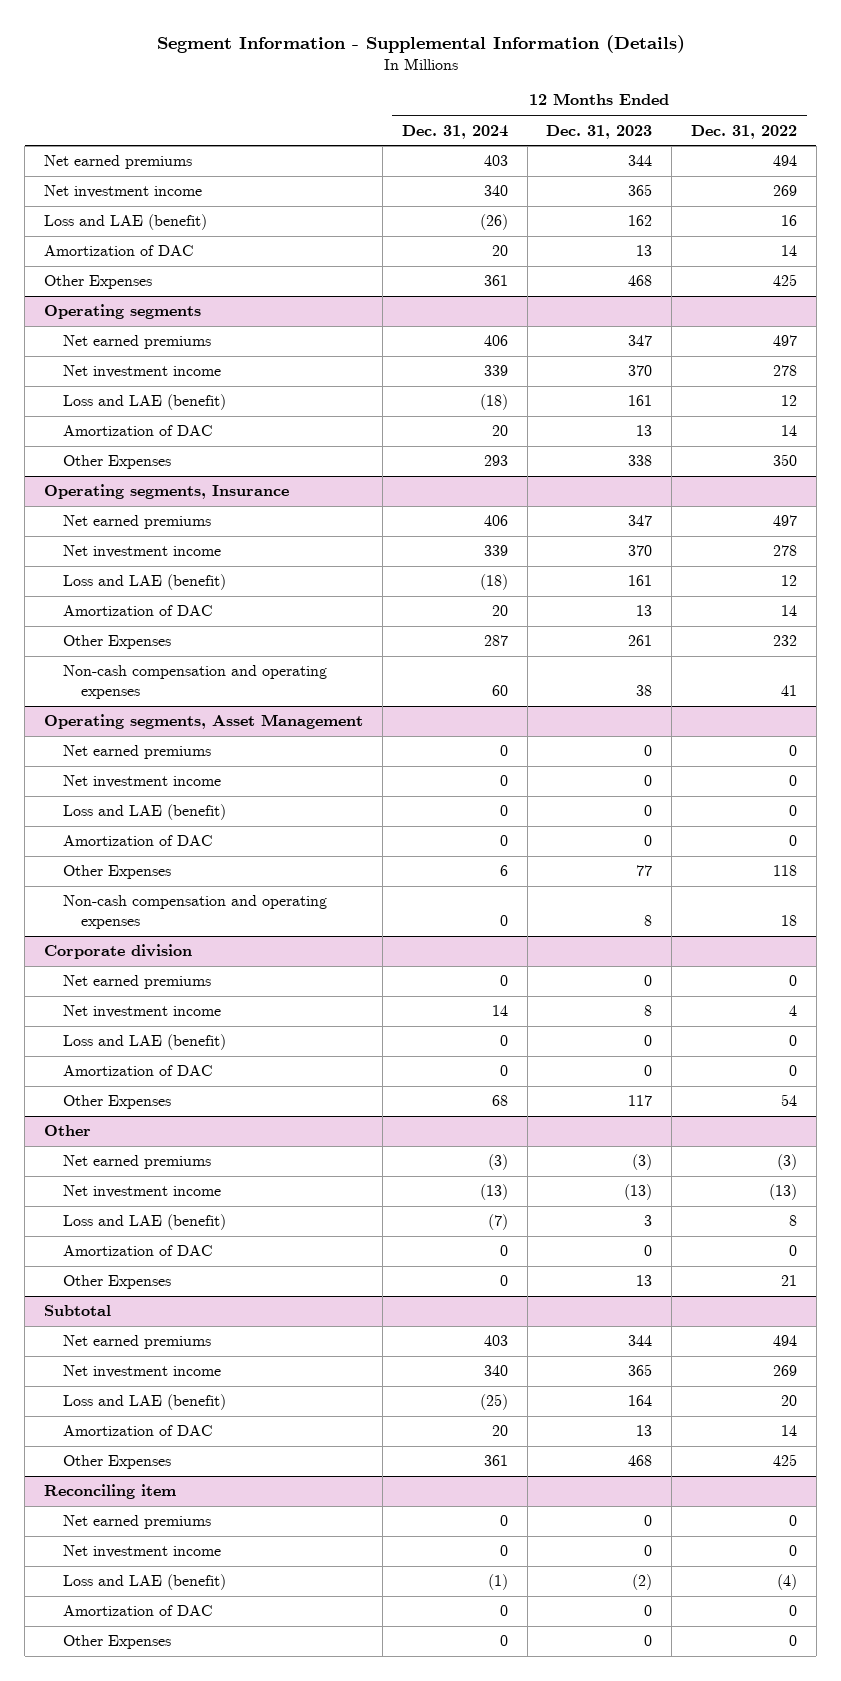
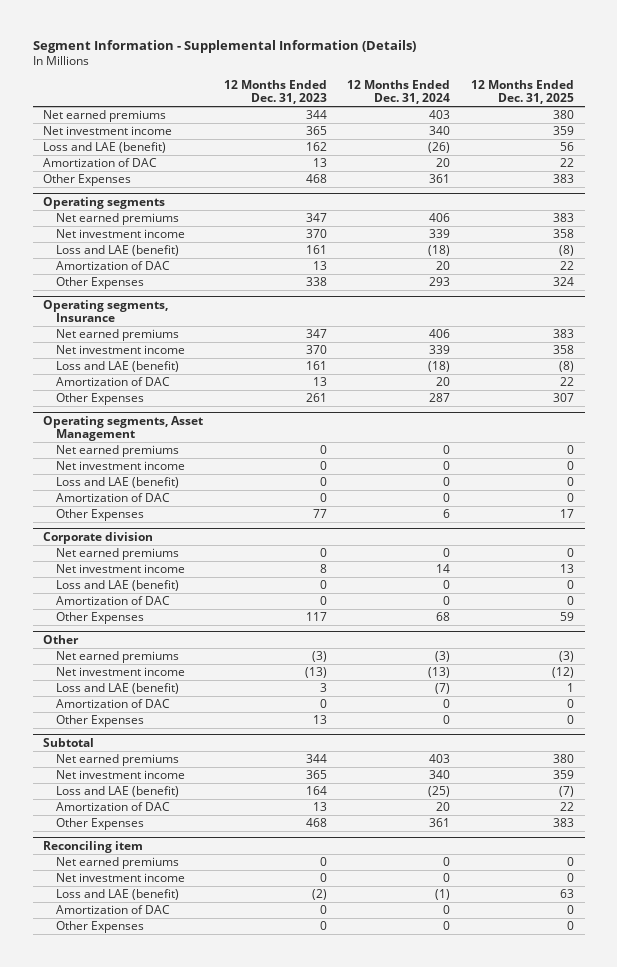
- | 12 Months Ended Dec. 31, 2024 | 12 Months Ended Dec. 31, 2023 | 12 Months Ended Dec. 31, 2022
+ | 12 Months Ended Dec. 31, 2023 | 12 Months Ended Dec. 31, 2024 | 12 Months Ended Dec. 31, 2025
@ Operating segments, Insurance
- Non-cash compensation and operating expenses | 60 | 38 | 41
@ Operating segments, Asset Management
- Non-cash compensation and operating expenses | 0 | 8 | 18

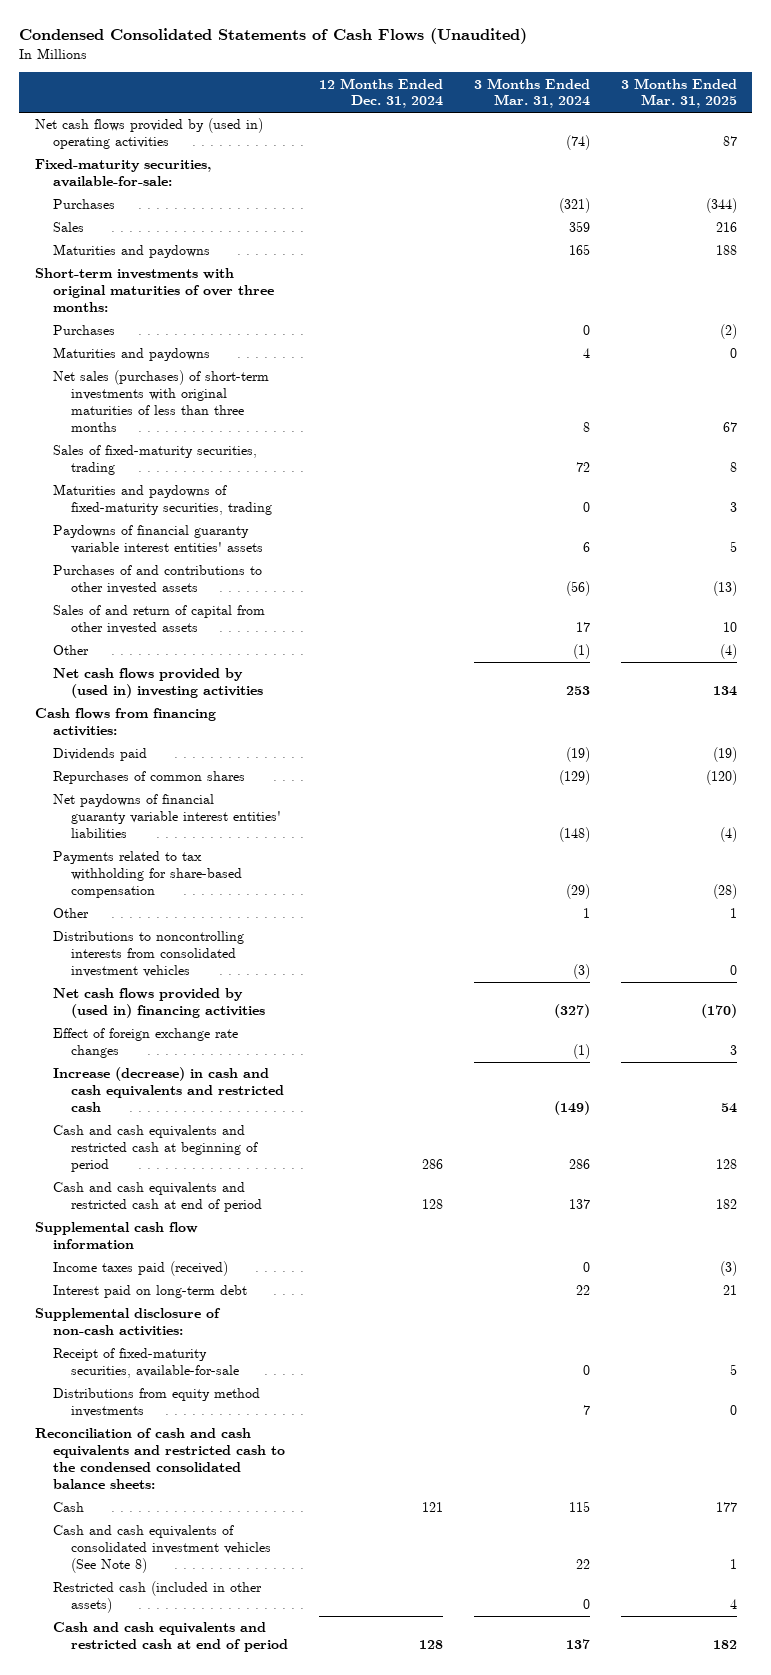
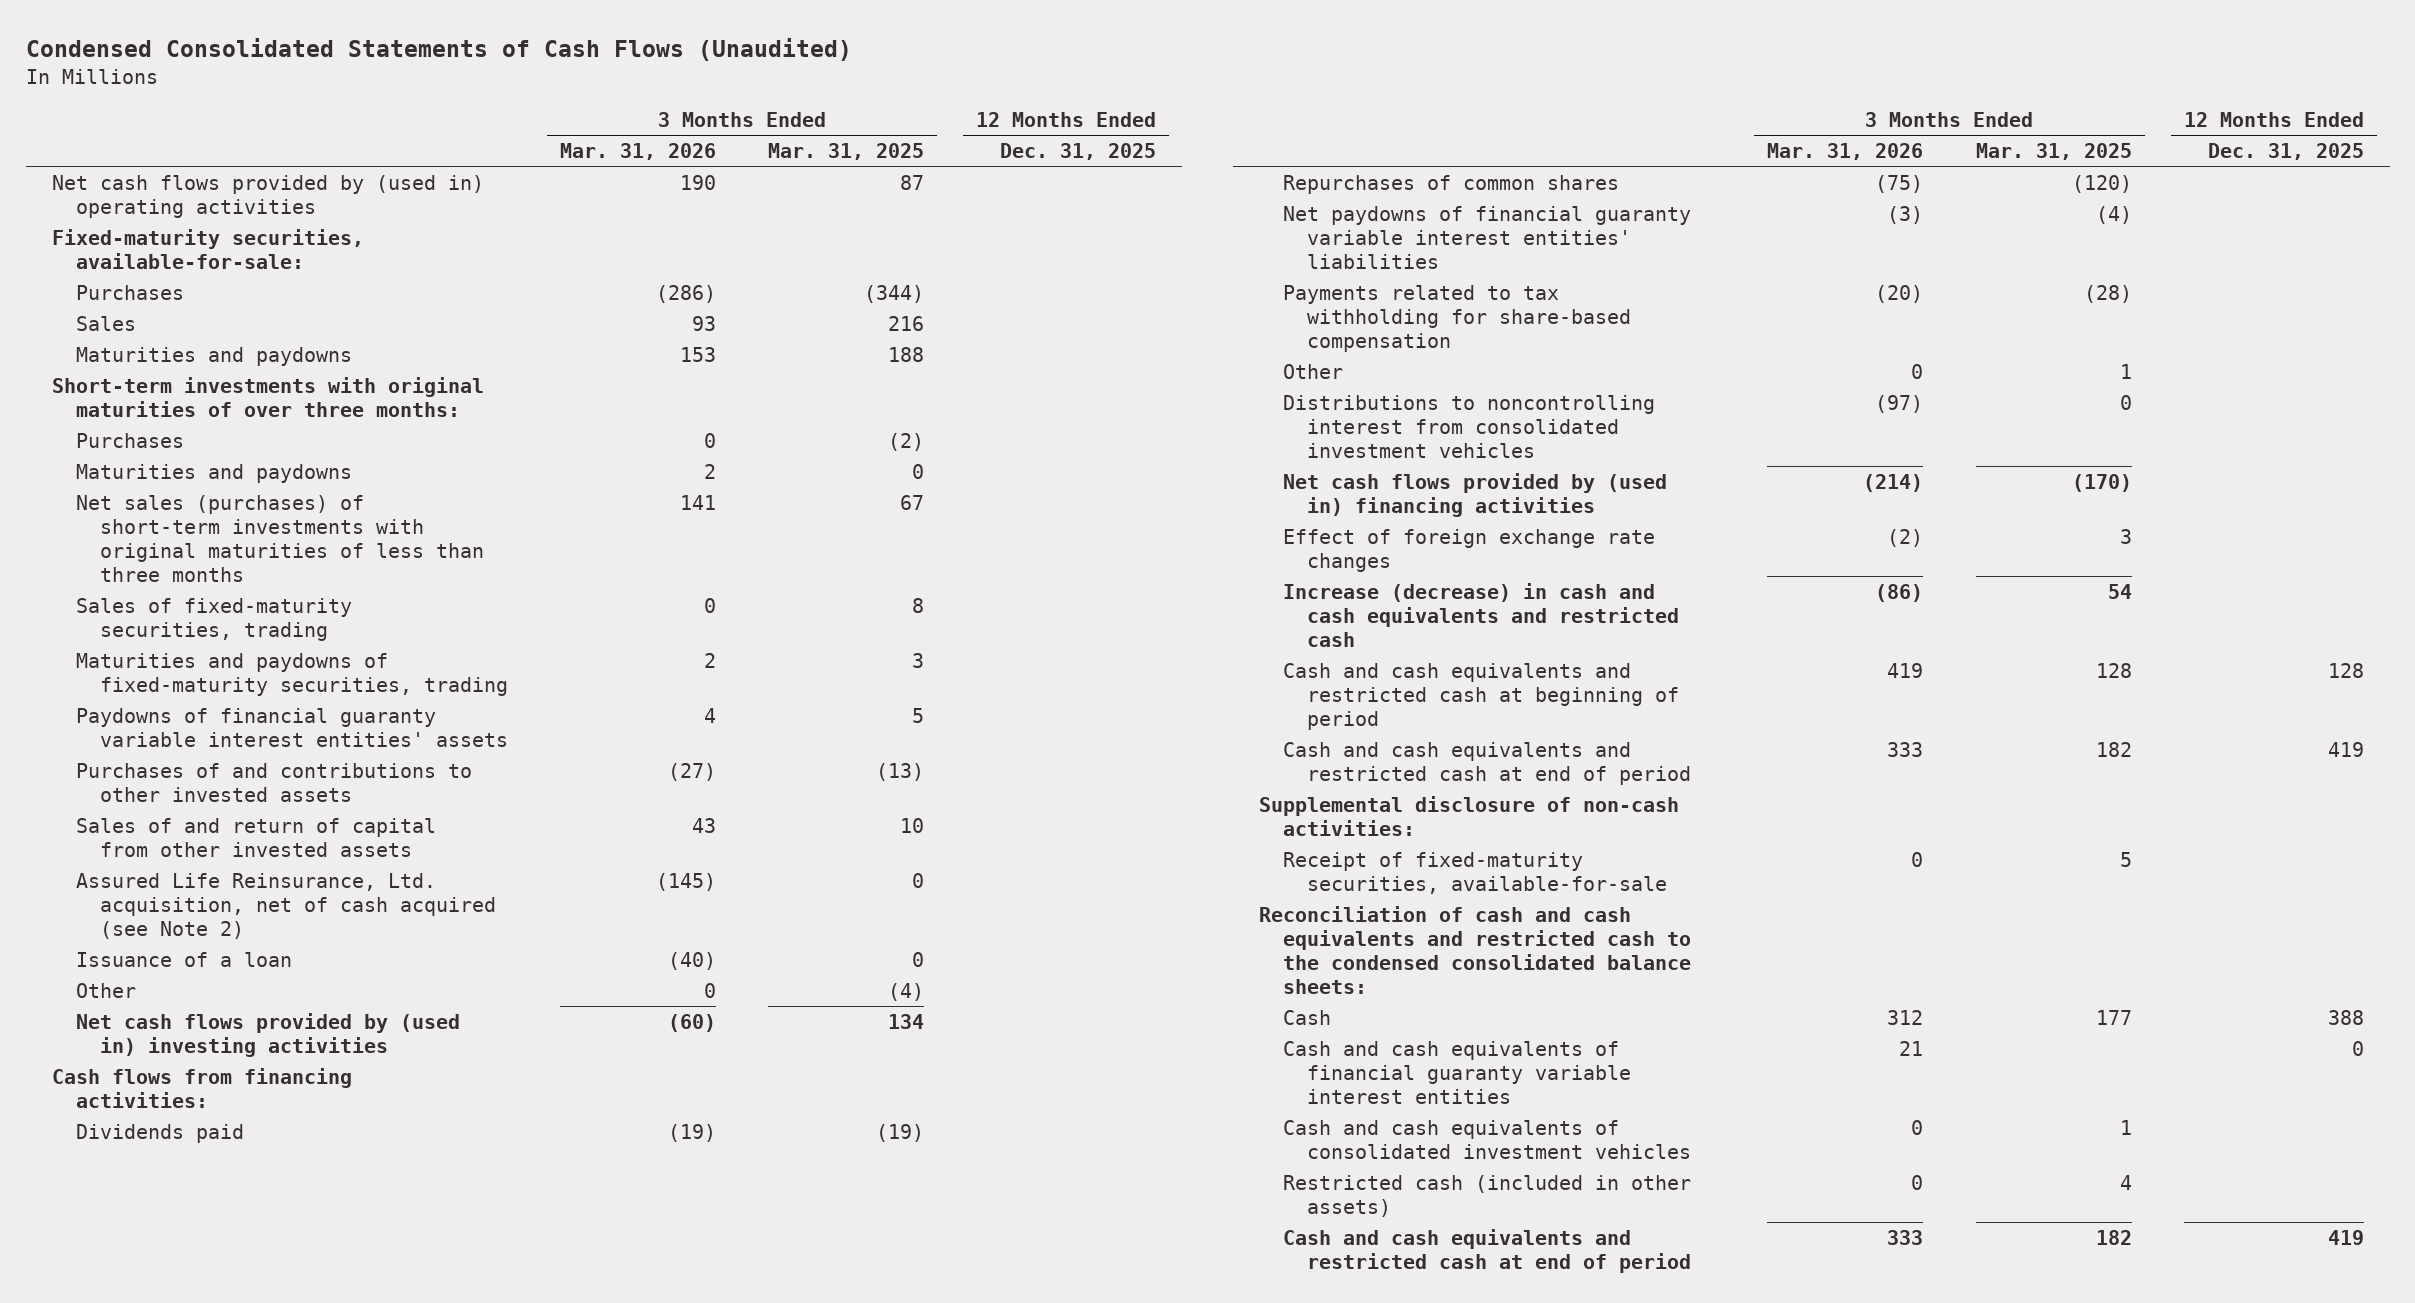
- | 12 Months Ended Dec. 31, 2024 | 3 Months Ended Mar. 31, 2024 | 3 Months Ended Mar. 31, 2025
+ | 3 Months Ended Mar. 31, 2026 | 3 Months Ended Mar. 31, 2025 | 12 Months Ended Dec. 31, 2025
+ Assured Life Reinsurance, Ltd. acquisition, net of cash acquired (see Note 2) | (145) | 0 |
+ Issuance of a loan | (40) | 0 |
- Distributions to noncontrolling interests from consolidated investment vehicles | | (3) | 0
+ Distributions to noncontrolling interest from consolidated investment vehicles | (97) | 0 |
- Supplemental cash flow information
- Income taxes paid (received) | | 0 | (3)
- Interest paid on long-term debt | | 22 | 21
- Distributions from equity method investments | | 7 | 0
- Cash and cash equivalents of consolidated investment vehicles (See Note 8) | | 22 | 1
+ Cash and cash equivalents of financial guaranty variable interest entities | 21 | | 0
+ Cash and cash equivalents of consolidated investment vehicles | 0 | 1 |

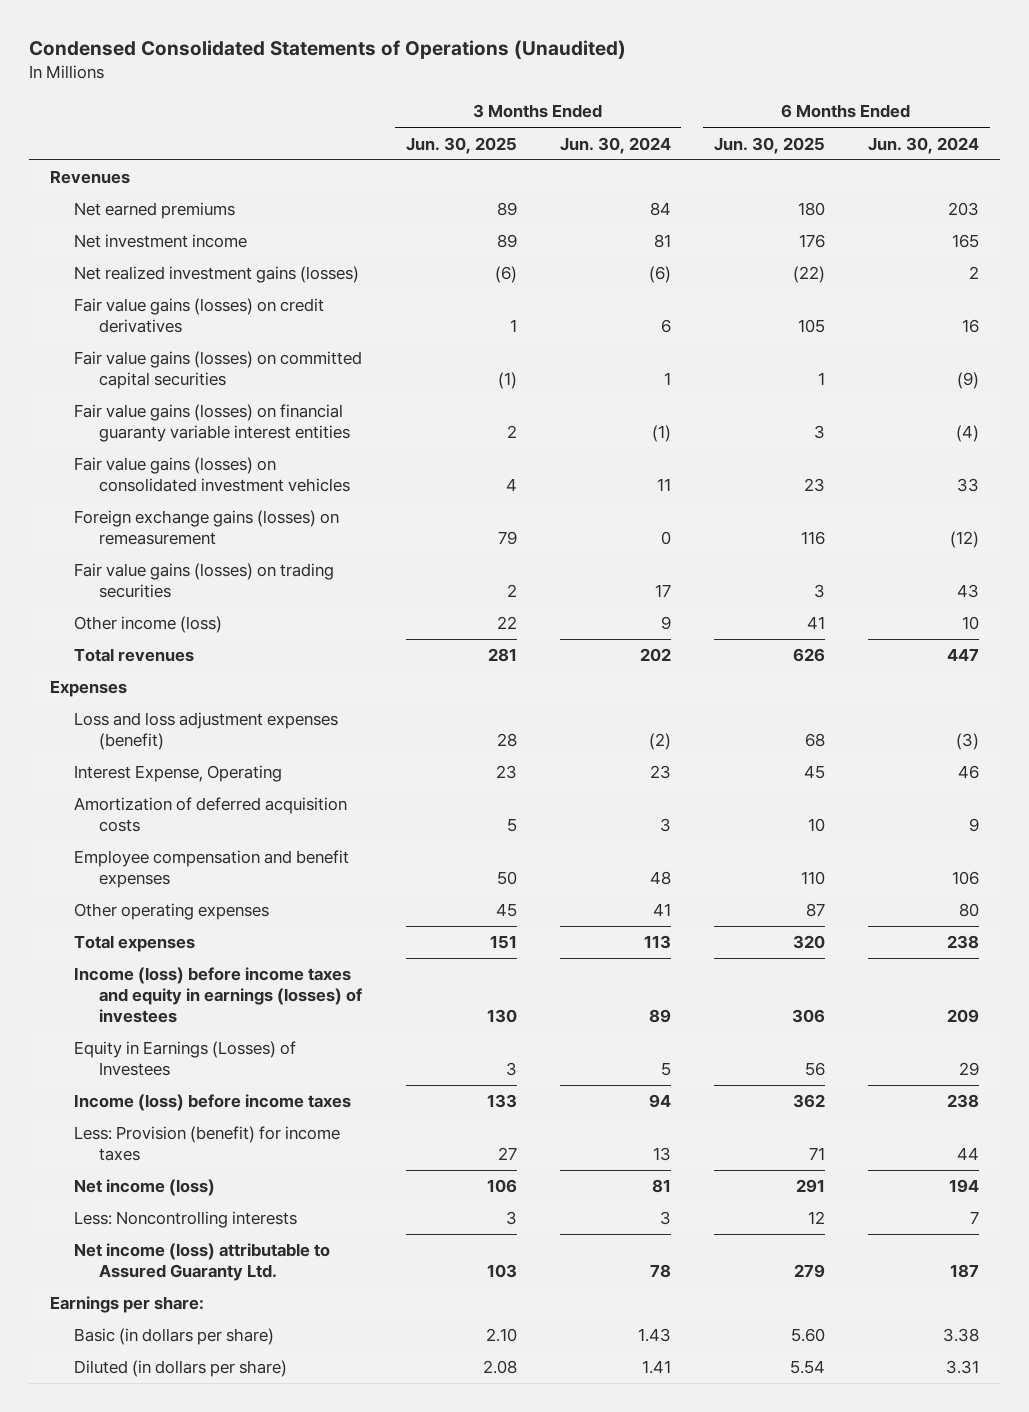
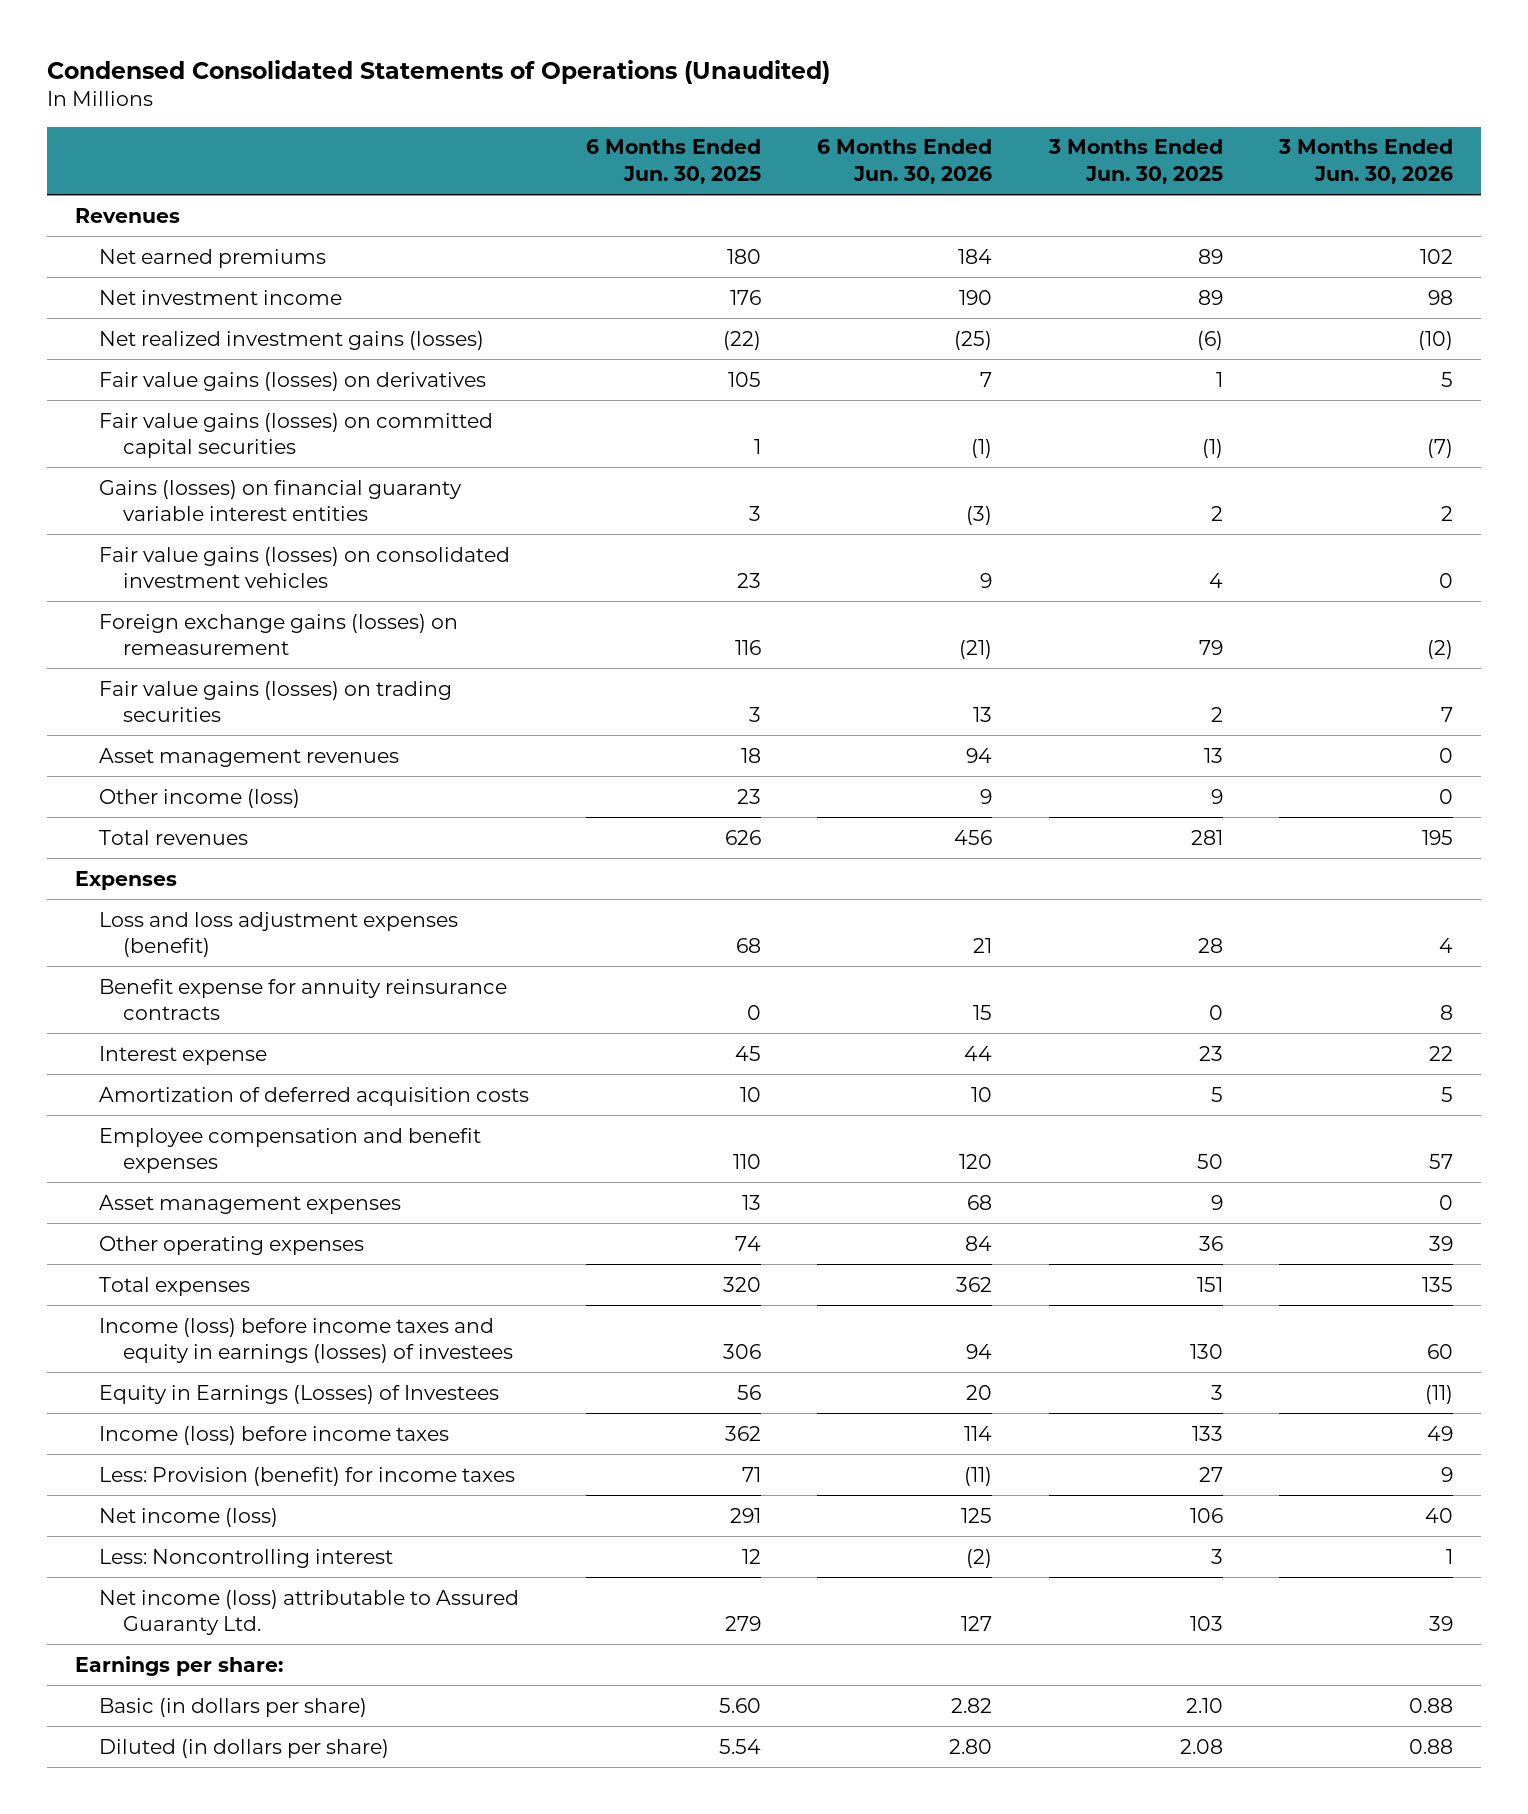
- | 3 Months Ended Jun. 30, 2025 | 3 Months Ended Jun. 30, 2024 | 6 Months Ended Jun. 30, 2025 | 6 Months Ended Jun. 30, 2024
+ | 6 Months Ended Jun. 30, 2025 | 6 Months Ended Jun. 30, 2026 | 3 Months Ended Jun. 30, 2025 | 3 Months Ended Jun. 30, 2026
- Fair value gains (losses) on credit derivatives | 1 | 6 | 105 | 16
+ Fair value gains (losses) on derivatives | 105 | 7 | 1 | 5
- Fair value gains (losses) on financial guaranty variable interest entities | 2 | (1) | 3 | (4)
+ Gains (losses) on financial guaranty variable interest entities | 3 | (3) | 2 | 2
- Other income (loss) | 22 | 9 | 41 | 10
+ Asset management revenues | 18 | 94 | 13 | 0
+ Other income (loss) | 23 | 9 | 9 | 0
- Interest Expense, Operating | 23 | 23 | 45 | 46
+ Benefit expense for annuity reinsurance contracts | 0 | 15 | 0 | 8
+ Interest expense | 45 | 44 | 23 | 22
- Other operating expenses | 45 | 41 | 87 | 80
+ Asset management expenses | 13 | 68 | 9 | 0
+ Other operating expenses | 74 | 84 | 36 | 39
- Less: Noncontrolling interests | 3 | 3 | 12 | 7
+ Less: Noncontrolling interest | 12 | (2) | 3 | 1

